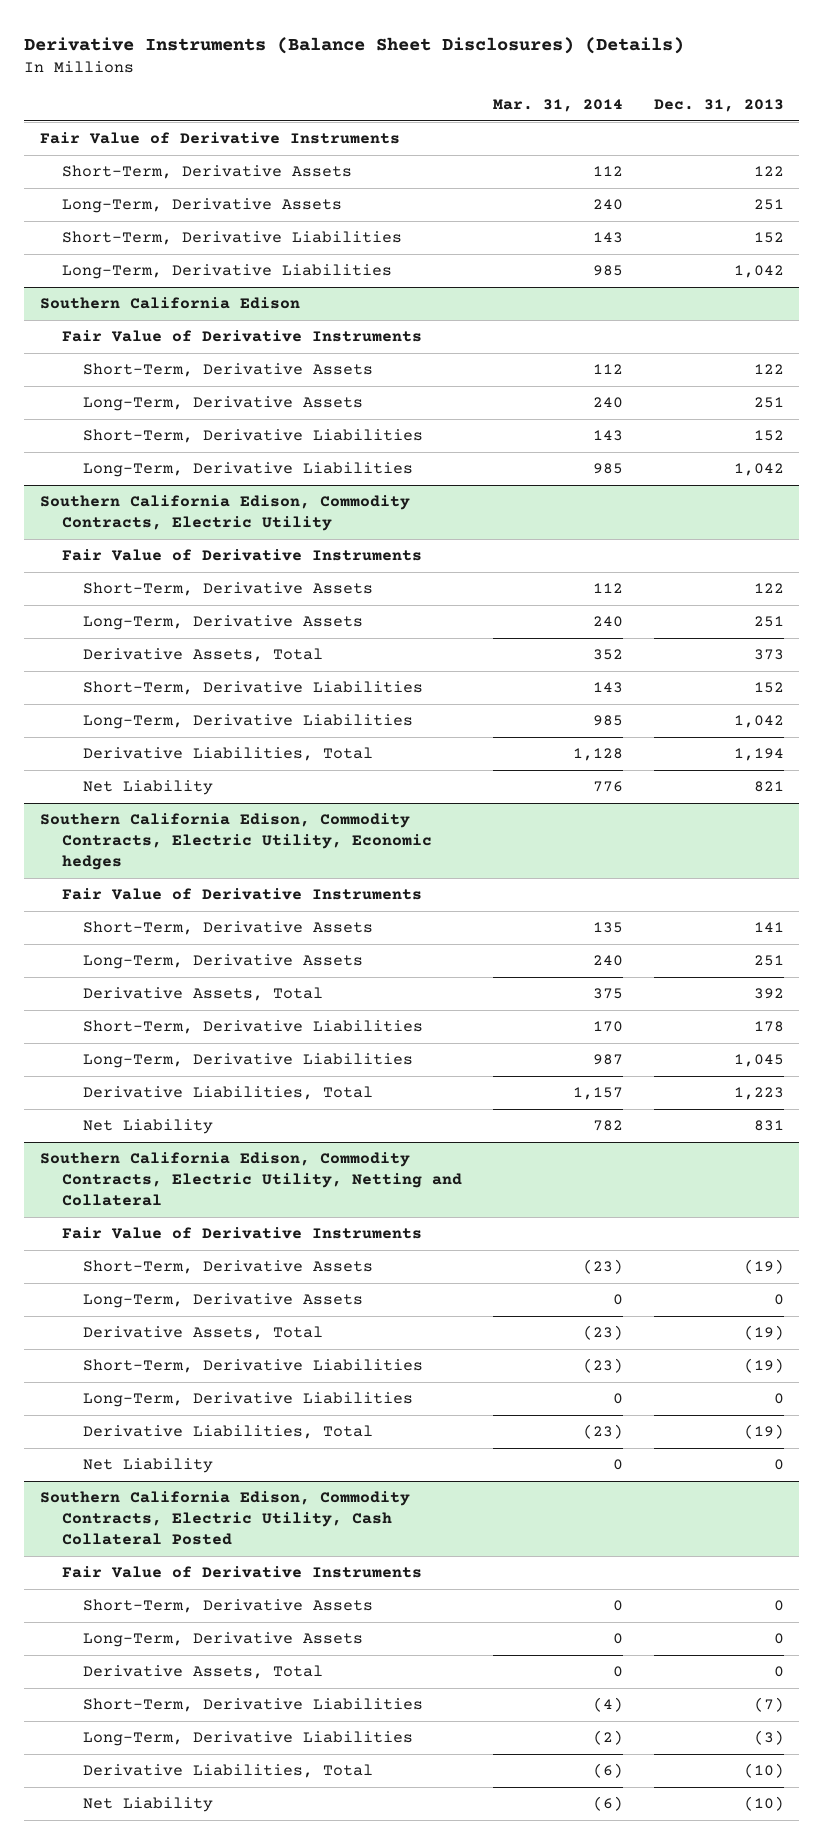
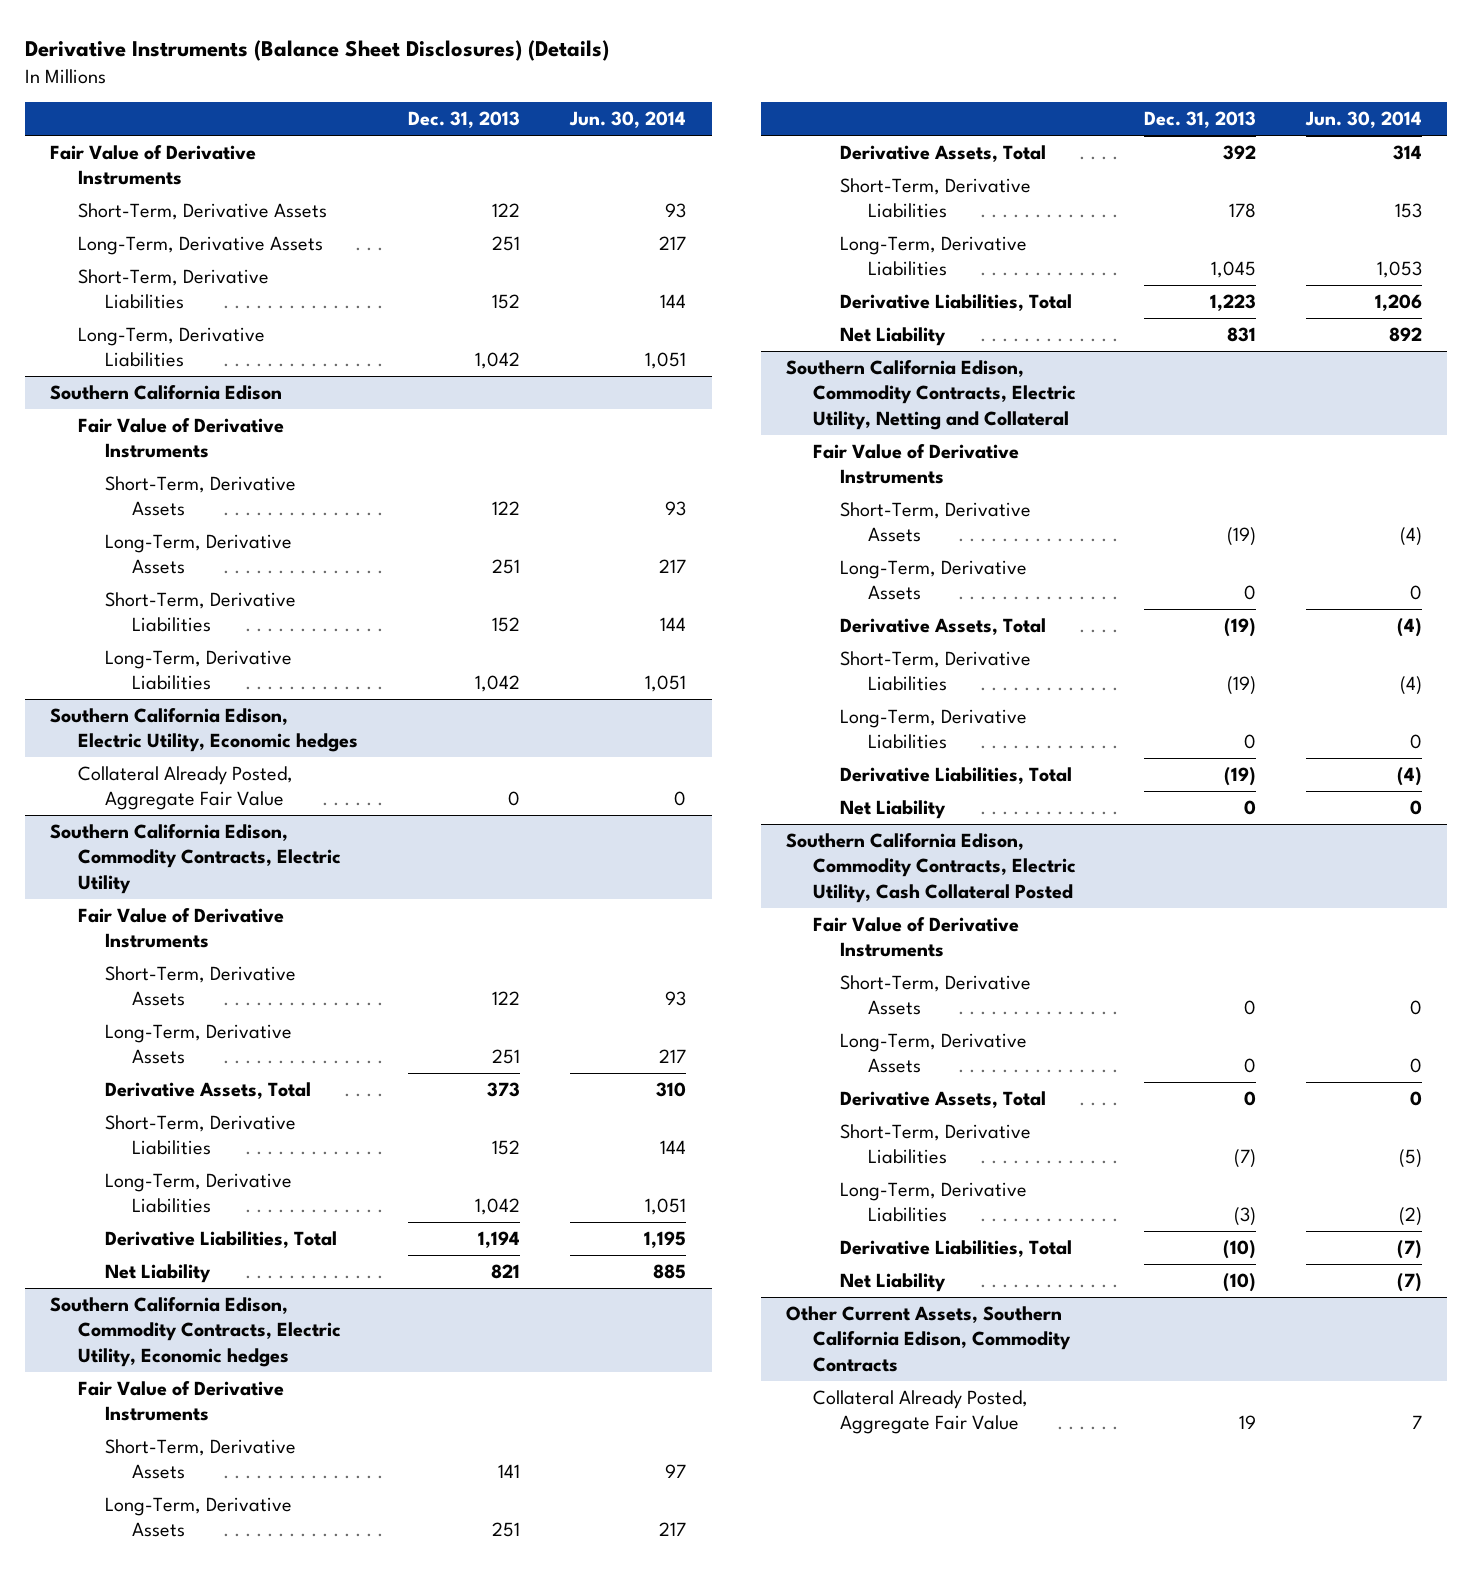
- | Mar. 31, 2014 | Dec. 31, 2013
+ | Dec. 31, 2013 | Jun. 30, 2014
+ Southern California Edison, Electric Utility, Economic hedges
+ Collateral Already Posted, Aggregate Fair Value | 0 | 0
+ Other Current Assets, Southern California Edison, Commodity Contracts
+ Collateral Already Posted, Aggregate Fair Value | 19 | 7

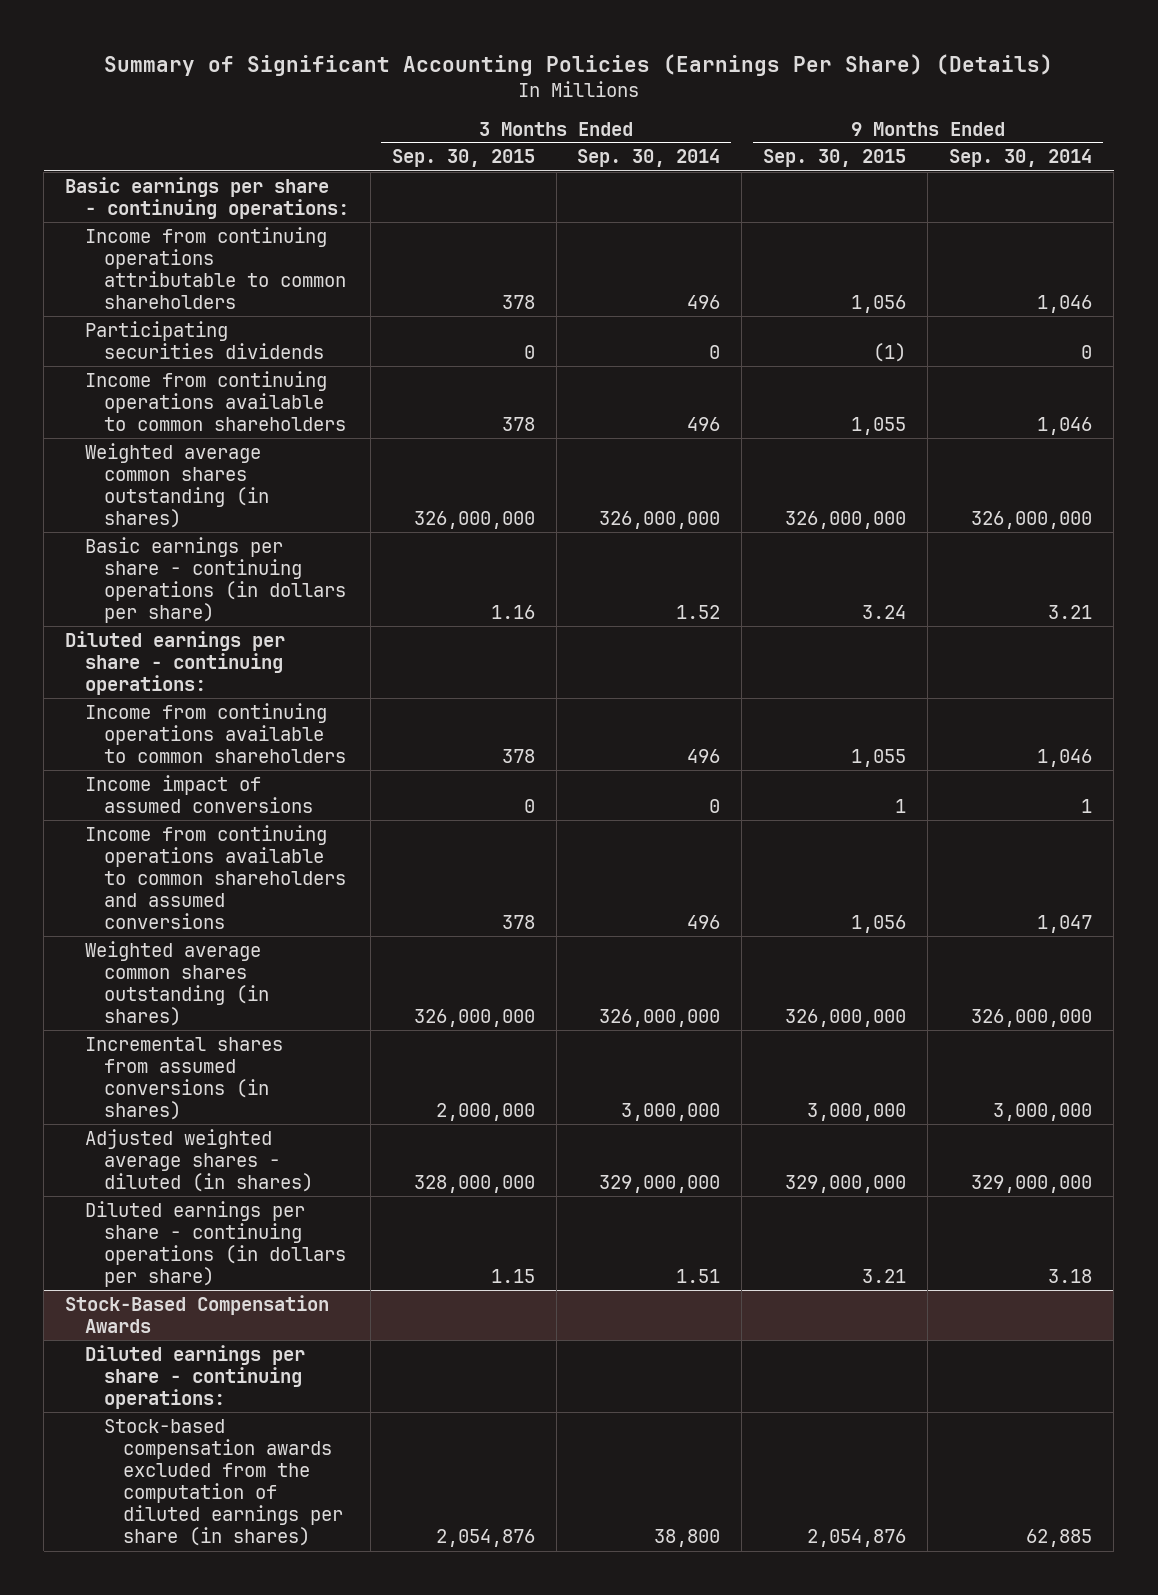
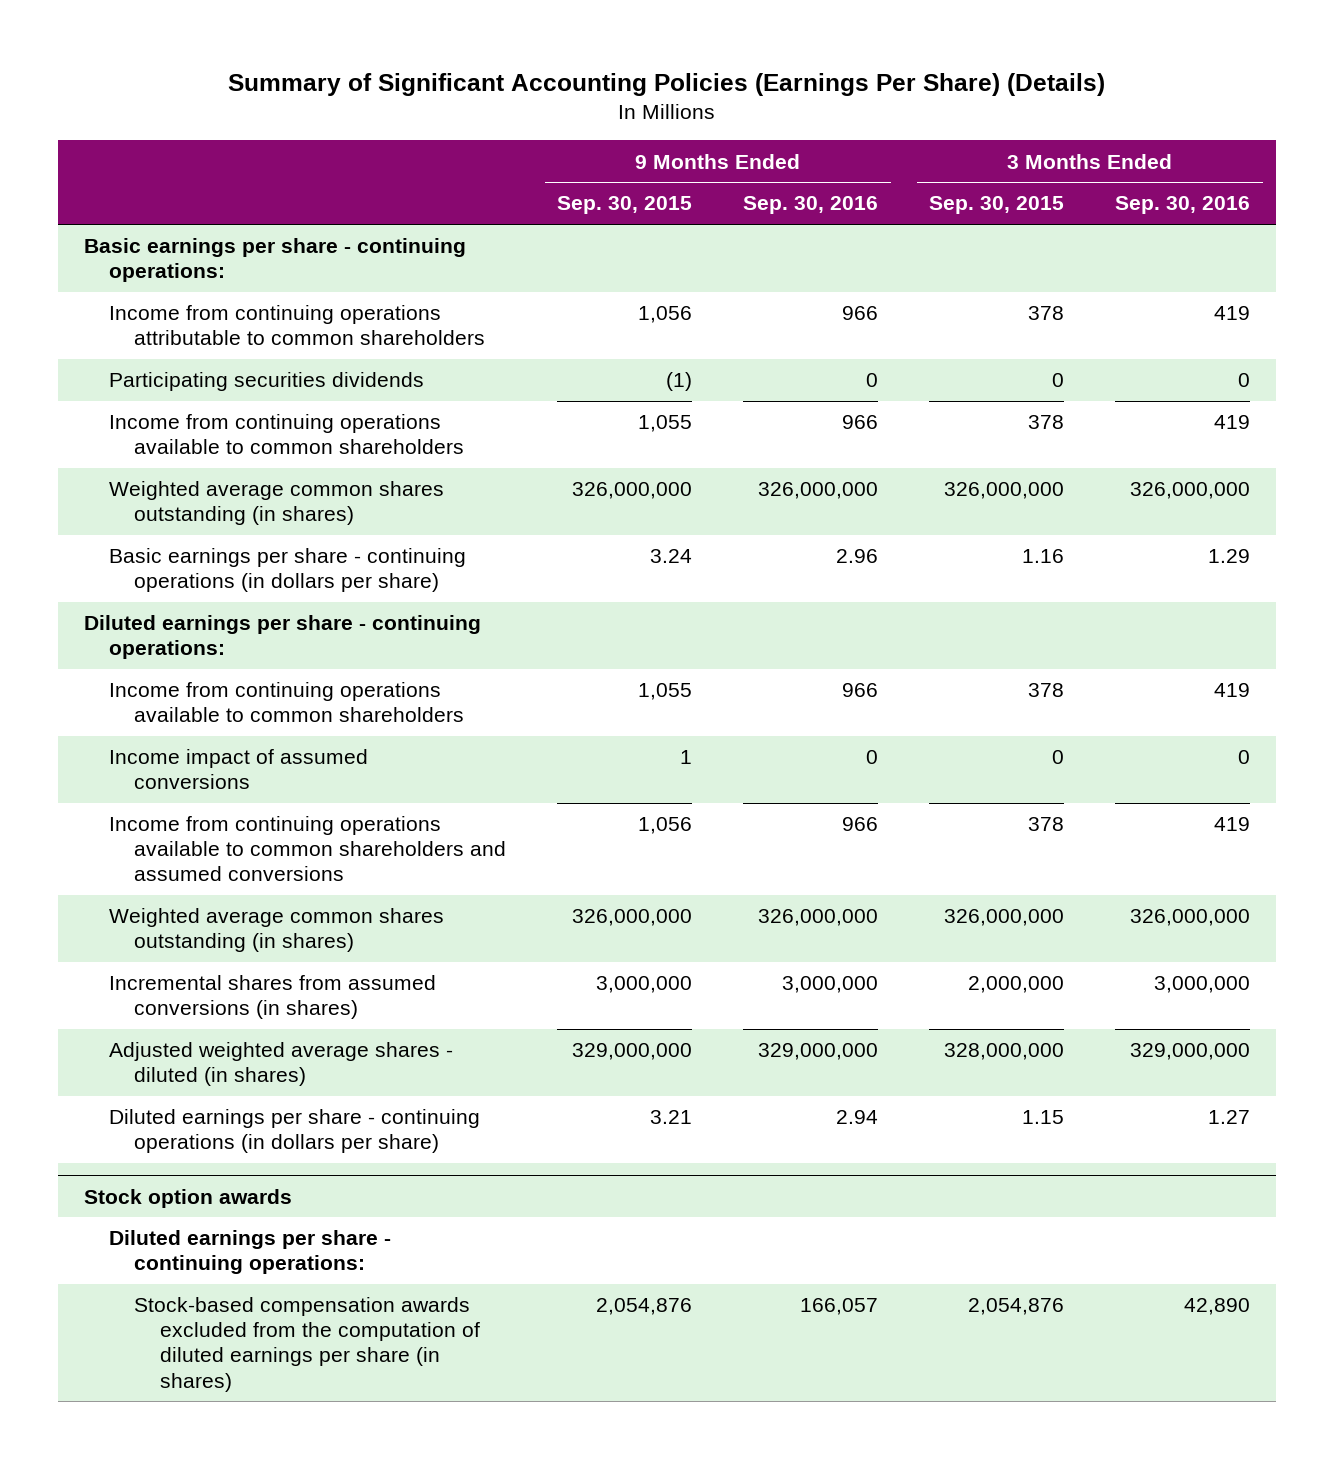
- | 3 Months Ended Sep. 30, 2015 | 3 Months Ended Sep. 30, 2014 | 9 Months Ended Sep. 30, 2015 | 9 Months Ended Sep. 30, 2014
+ | 9 Months Ended Sep. 30, 2015 | 9 Months Ended Sep. 30, 2016 | 3 Months Ended Sep. 30, 2015 | 3 Months Ended Sep. 30, 2016
- Stock-Based Compensation Awards
+ Stock option awards

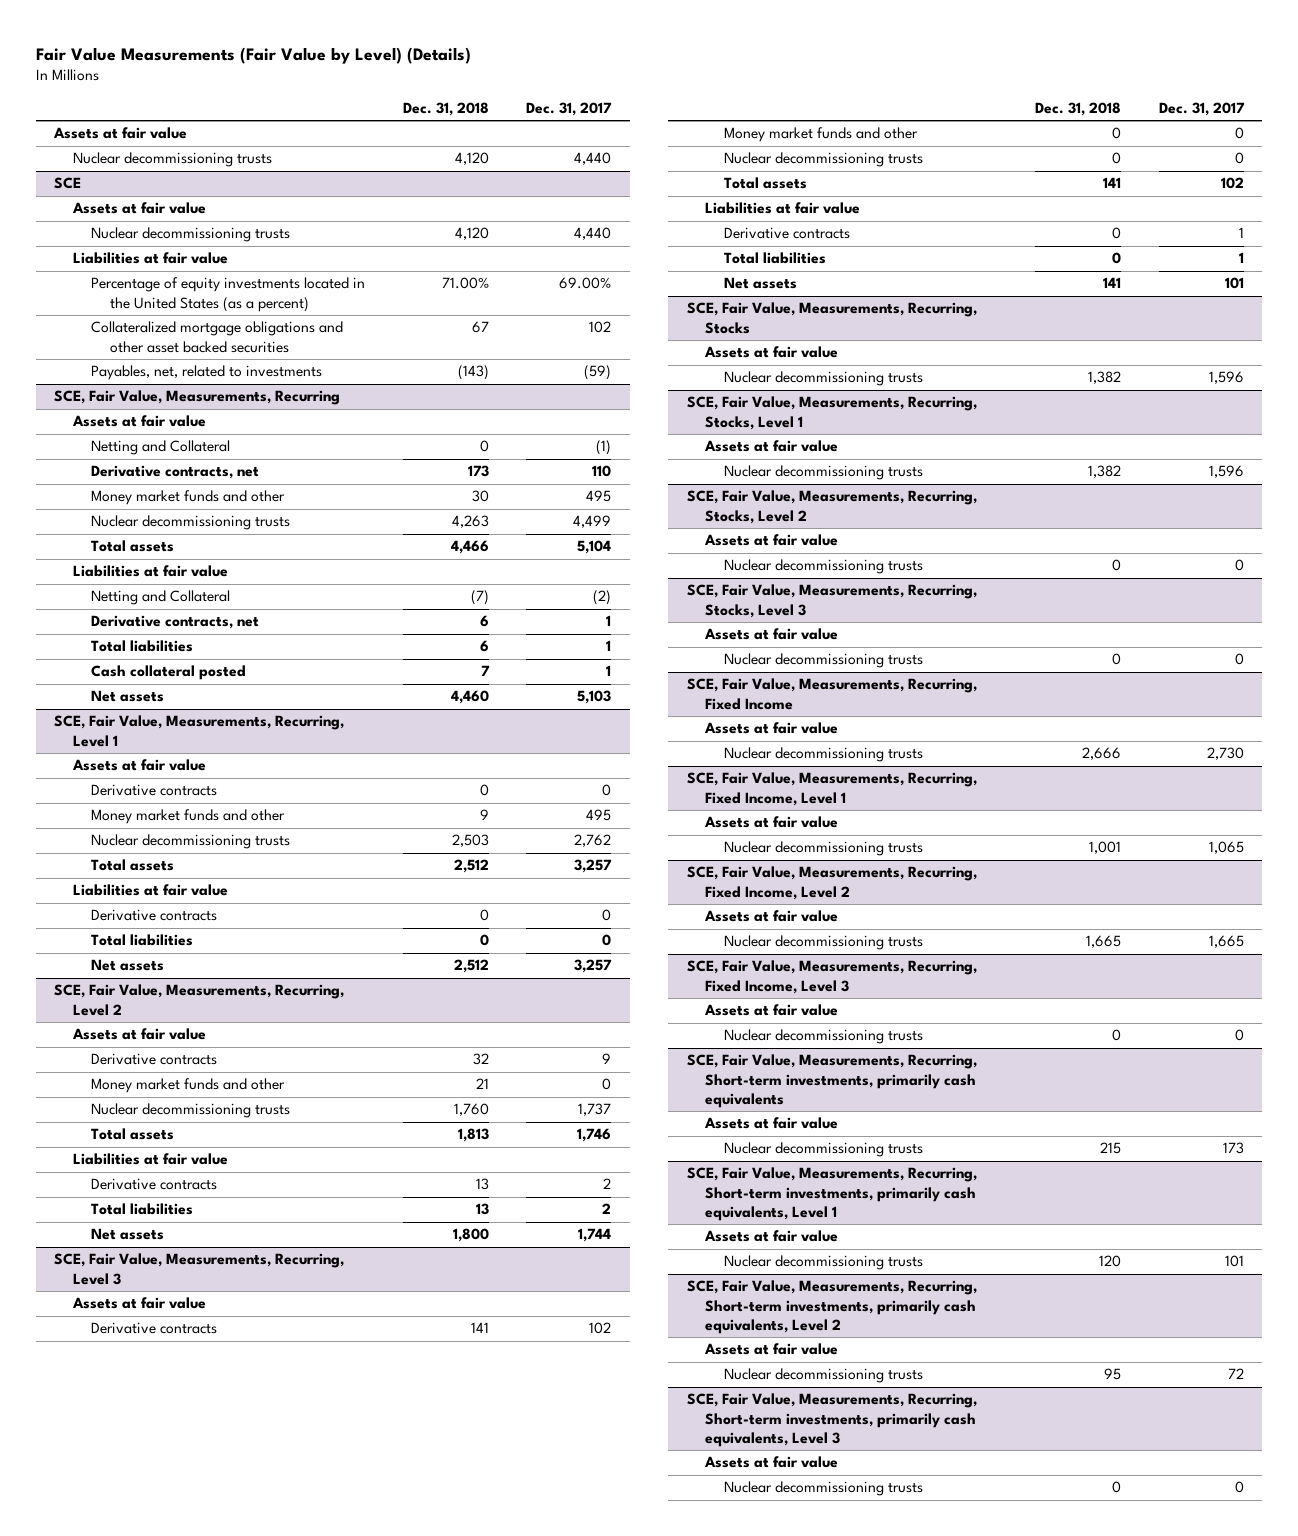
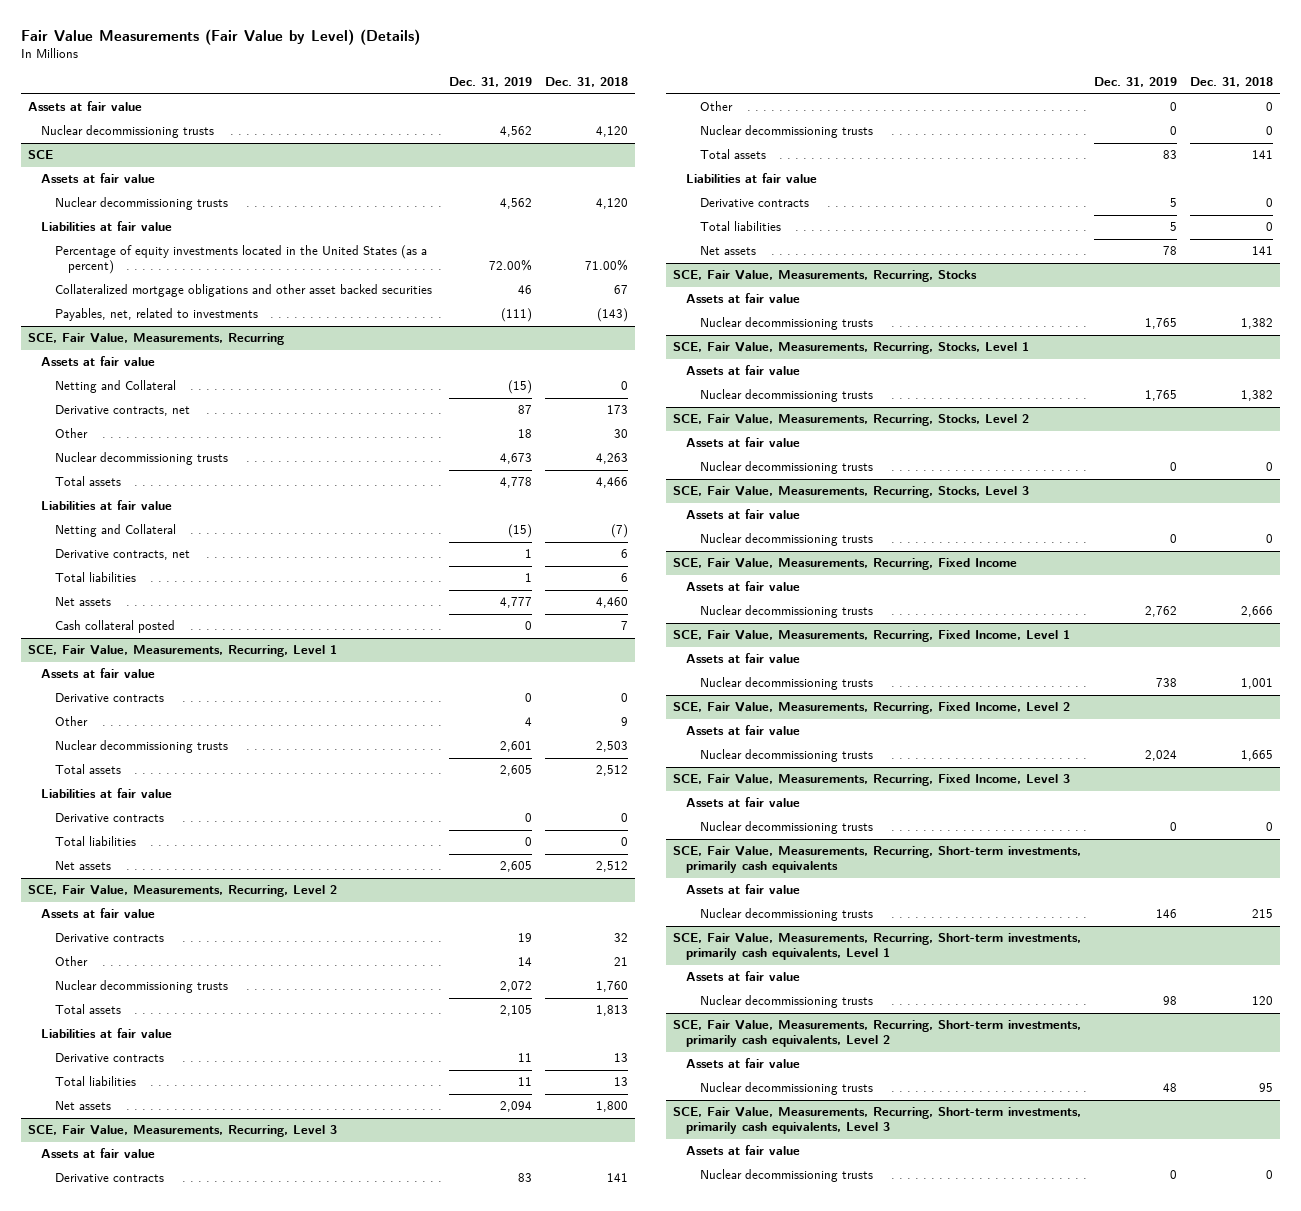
- | Dec. 31, 2018 | Dec. 31, 2017
+ | Dec. 31, 2019 | Dec. 31, 2018
@ SCE, Fair Value, Measurements, Recurring
- Money market funds and other | 30 | 495
+ Other | 18 | 30
moved down: Cash collateral posted | 0 | 7
@ SCE, Fair Value, Measurements, Recurring, Level 1
- Money market funds and other | 9 | 495
+ Other | 4 | 9
@ SCE, Fair Value, Measurements, Recurring, Level 2
- Money market funds and other | 21 | 0
+ Other | 14 | 21
@ SCE, Fair Value, Measurements, Recurring, Level 3
- Money market funds and other | 0 | 0
+ Other | 0 | 0

